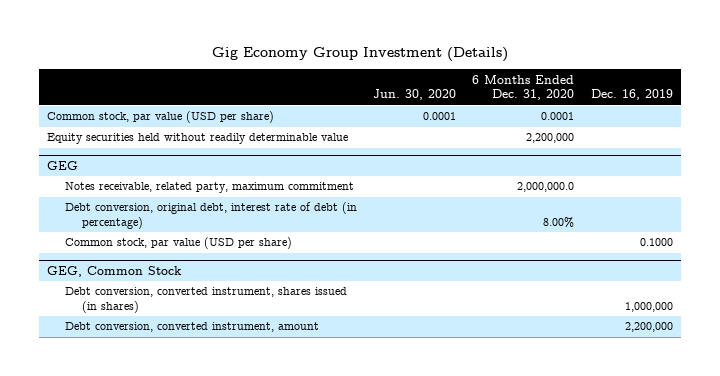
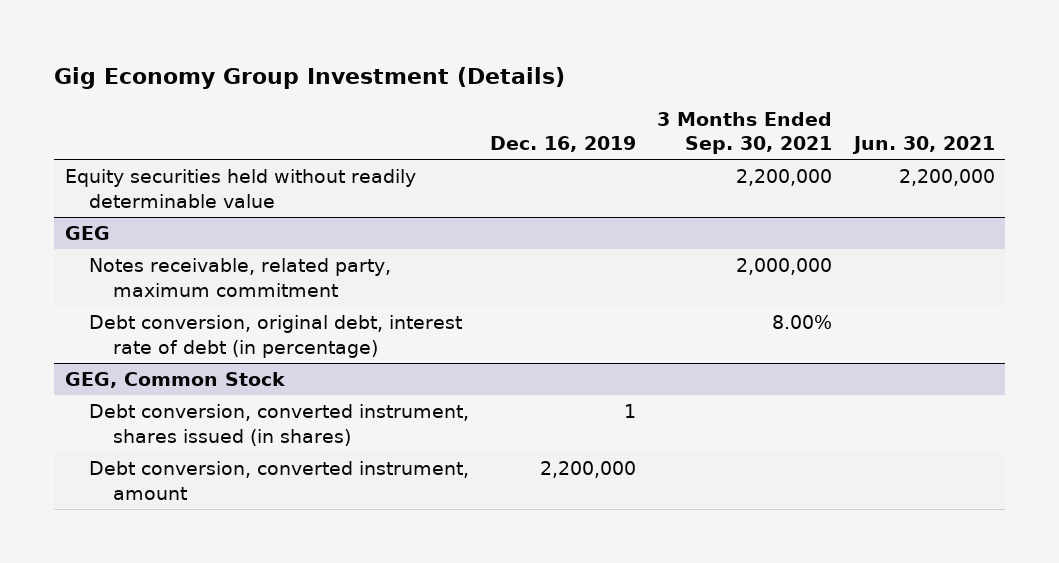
- | Jun. 30, 2020 | 6 Months Ended Dec. 31, 2020 | Dec. 16, 2019
+ | Dec. 16, 2019 | 3 Months Ended Sep. 30, 2021 | Jun. 30, 2021
- Common stock, par value (USD per share) | 0.0001 | 0.0001 |
@ GEG
- Common stock, par value (USD per share) | | | 0.1000
@ GEG, Common Stock
- Debt conversion, converted instrument, shares issued (in shares) | | | 1,000,000
+ Debt conversion, converted instrument, shares issued (in shares) | 1 | |

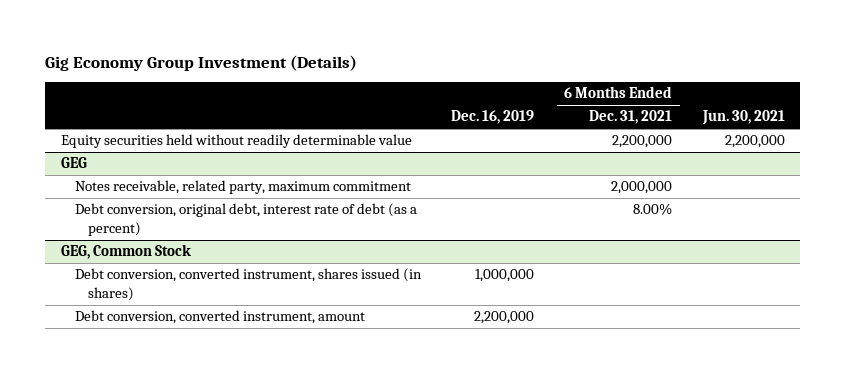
- | Dec. 16, 2019 | 3 Months Ended Sep. 30, 2021 | Jun. 30, 2021
+ | Dec. 16, 2019 | 6 Months Ended Dec. 31, 2021 | Jun. 30, 2021
@ GEG
- Debt conversion, original debt, interest rate of debt (in percentage) | | 8.00% |
+ Debt conversion, original debt, interest rate of debt (as a percent) | | 8.00% |
@ GEG, Common Stock
- Debt conversion, converted instrument, shares issued (in shares) | 1 | |
+ Debt conversion, converted instrument, shares issued (in shares) | 1,000,000 | |

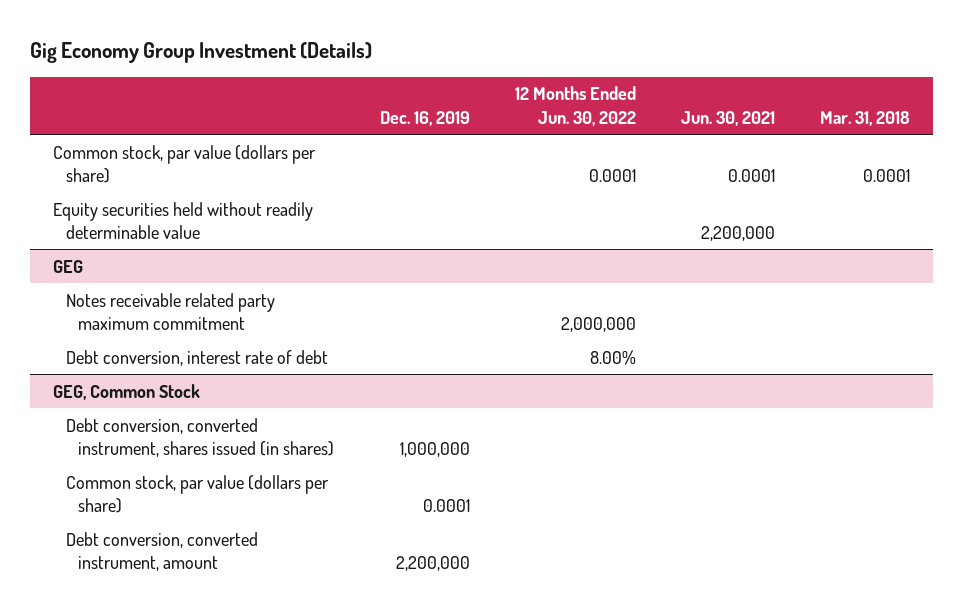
- | Dec. 16, 2019 | 6 Months Ended Dec. 31, 2021 | Jun. 30, 2021
+ | Dec. 16, 2019 | 12 Months Ended Jun. 30, 2022 | Jun. 30, 2021 | Mar. 31, 2018
+ Common stock, par value (dollars per share) | | 0.0001 | 0.0001 | 0.0001
@ GEG
- Notes receivable, related party, maximum commitment | | 2,000,000 |
- Debt conversion, original debt, interest rate of debt (as a percent) | | 8.00% |
+ Notes receivable related party maximum commitment | | 2,000,000 | |
+ Debt conversion, interest rate of debt | | 8.00% | |
@ GEG, Common Stock
+ Common stock, par value (dollars per share) | 0.0001 | | |

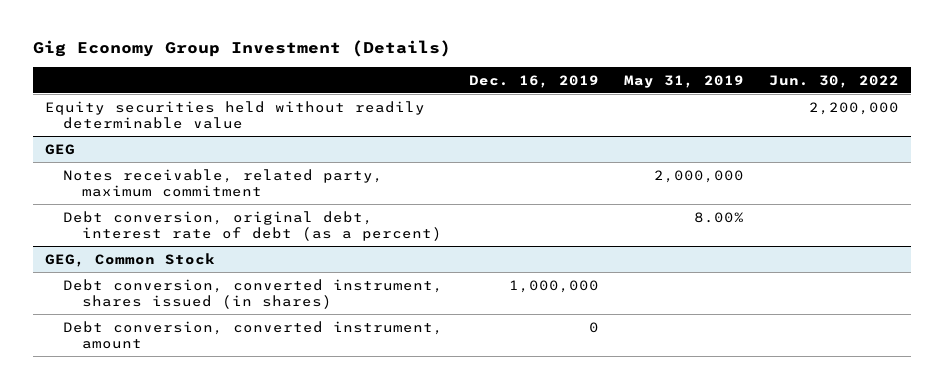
- | Dec. 16, 2019 | 12 Months Ended Jun. 30, 2022 | Jun. 30, 2021 | Mar. 31, 2018
+ | Dec. 16, 2019 | May 31, 2019 | Jun. 30, 2022
- Common stock, par value (dollars per share) | | 0.0001 | 0.0001 | 0.0001
@ GEG
- Notes receivable related party maximum commitment | | 2,000,000 | |
- Debt conversion, interest rate of debt | | 8.00% | |
+ Notes receivable, related party, maximum commitment | | 2,000,000 |
+ Debt conversion, original debt, interest rate of debt (as a percent) | | 8.00% |
@ GEG, Common Stock
- Common stock, par value (dollars per share) | 0.0001 | | |
- Debt conversion, converted instrument, amount | 2,200,000 | | |
+ Debt conversion, converted instrument, amount | 0 | |

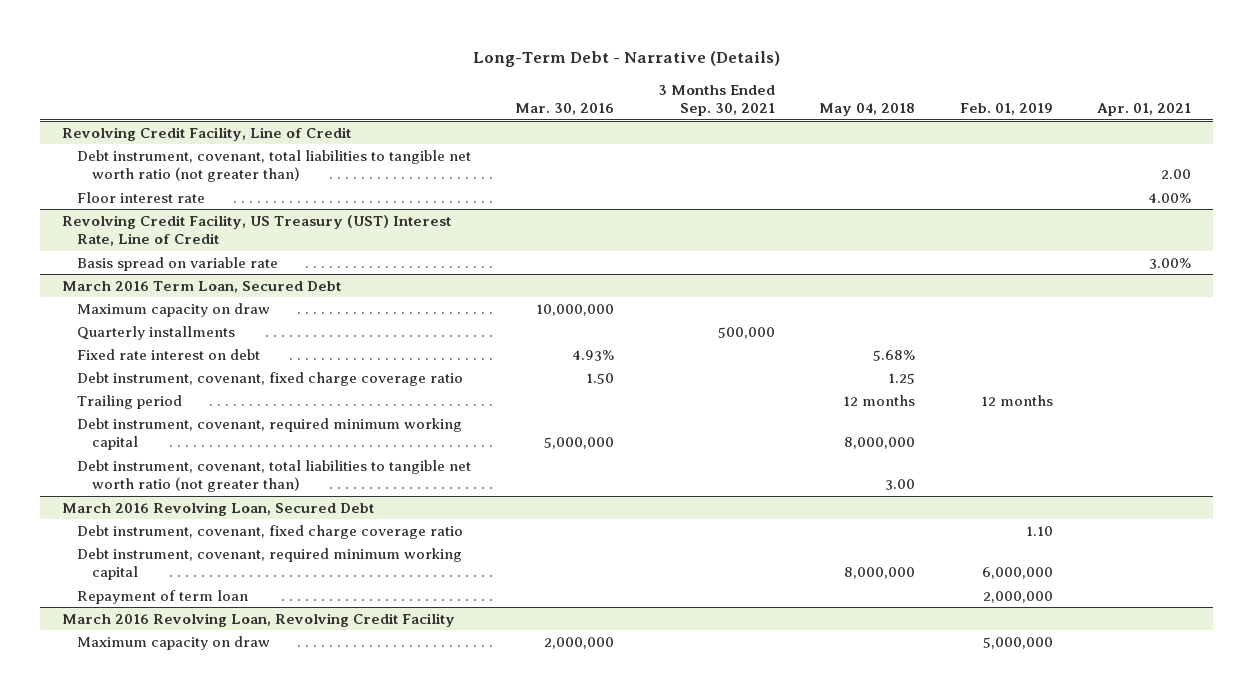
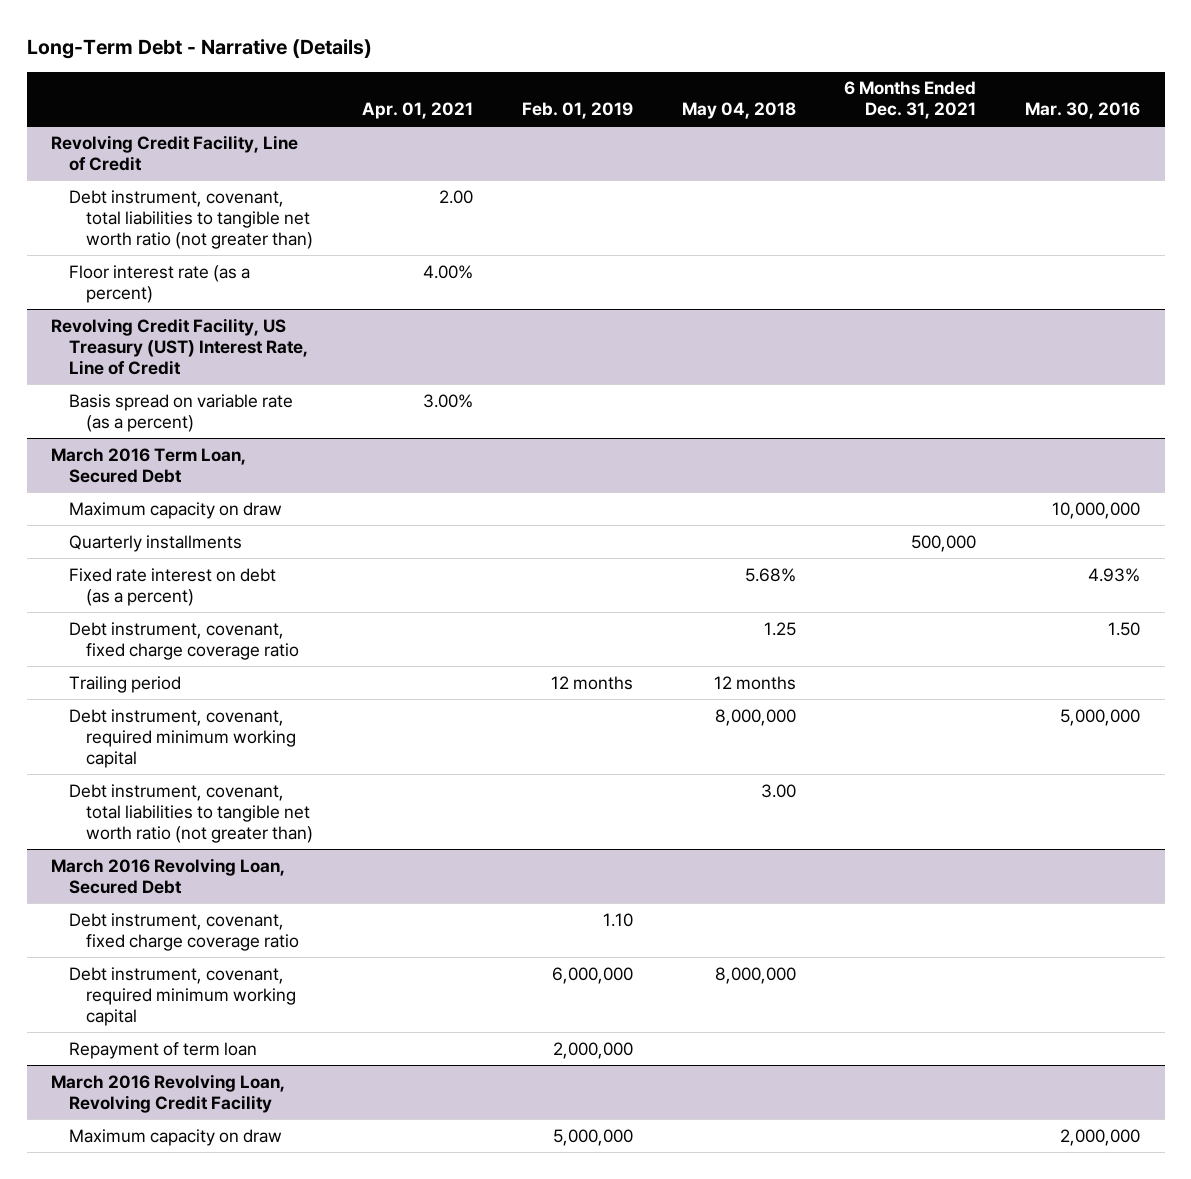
- | Mar. 30, 2016 | 3 Months Ended Sep. 30, 2021 | May 04, 2018 | Feb. 01, 2019 | Apr. 01, 2021
+ | Apr. 01, 2021 | Feb. 01, 2019 | May 04, 2018 | 6 Months Ended Dec. 31, 2021 | Mar. 30, 2016
@ Revolving Credit Facility, Line of Credit
- Floor interest rate | | | | | 4.00%
+ Floor interest rate (as a percent) | 4.00% | | | |
@ Revolving Credit Facility, US Treasury (UST) Interest Rate, Line of Credit
- Basis spread on variable rate | | | | | 3.00%
+ Basis spread on variable rate (as a percent) | 3.00% | | | |
@ March 2016 Term Loan, Secured Debt
- Fixed rate interest on debt | 4.93% | | 5.68% | |
+ Fixed rate interest on debt (as a percent) | | | 5.68% | | 4.93%

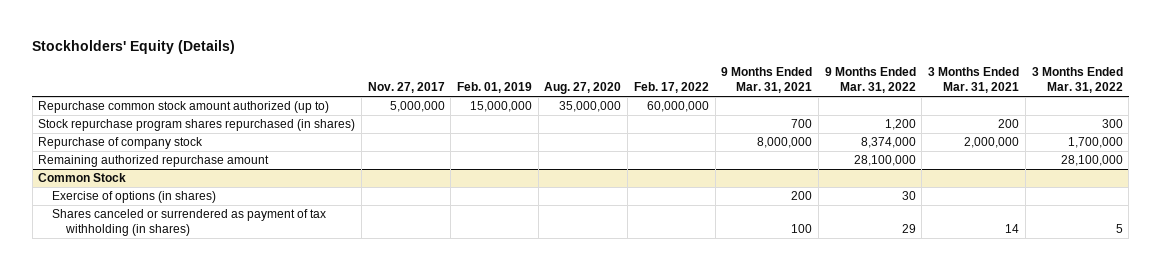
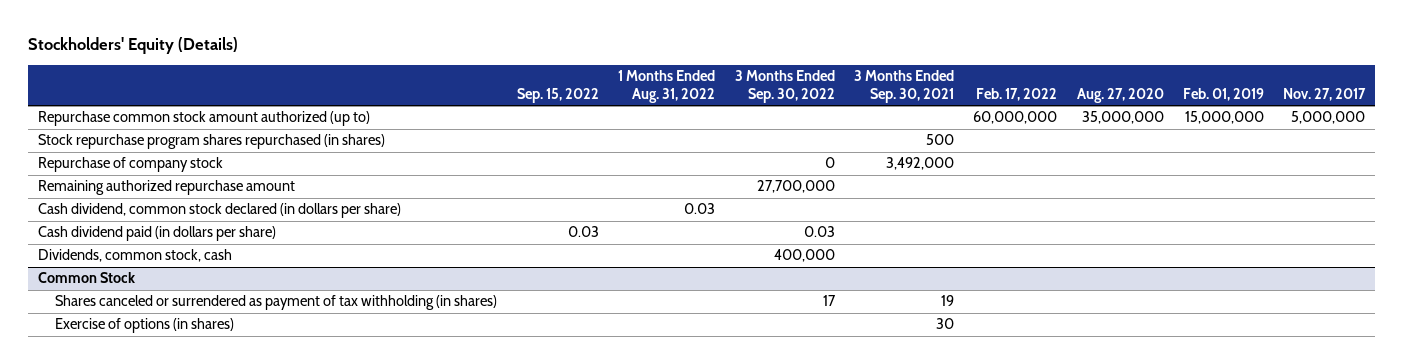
- | Nov. 27, 2017 | Feb. 01, 2019 | Aug. 27, 2020 | Feb. 17, 2022 | 9 Months Ended Mar. 31, 2021 | 9 Months Ended Mar. 31, 2022 | 3 Months Ended Mar. 31, 2021 | 3 Months Ended Mar. 31, 2022
+ | Sep. 15, 2022 | 1 Months Ended Aug. 31, 2022 | 3 Months Ended Sep. 30, 2022 | 3 Months Ended Sep. 30, 2021 | Feb. 17, 2022 | Aug. 27, 2020 | Feb. 01, 2019 | Nov. 27, 2017
+ Cash dividend, common stock declared (in dollars per share) | | 0.03 | | | | | |
+ Cash dividend paid (in dollars per share) | 0.03 | | 0.03 | | | | |
+ Dividends, common stock, cash | | | 400,000 | | | | |
@ Common Stock
moved down: Exercise of options (in shares) | | | | 30 | | | |

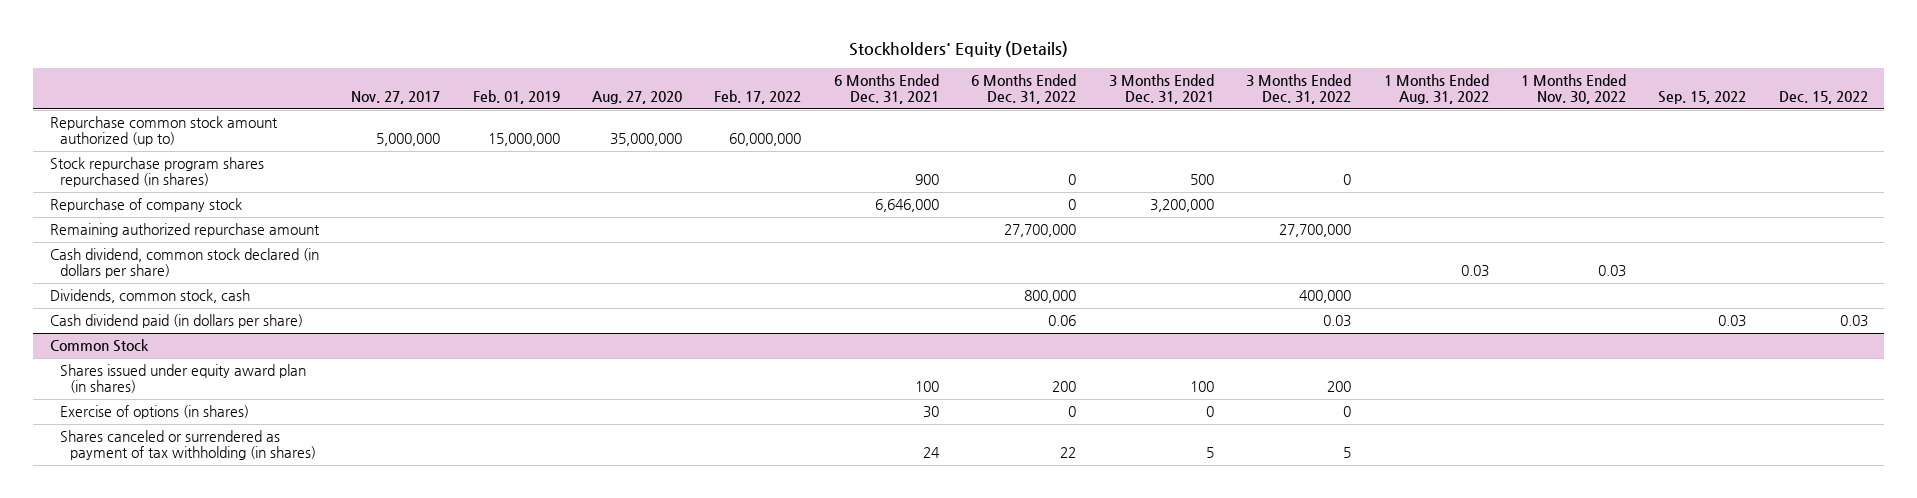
- | Sep. 15, 2022 | 1 Months Ended Aug. 31, 2022 | 3 Months Ended Sep. 30, 2022 | 3 Months Ended Sep. 30, 2021 | Feb. 17, 2022 | Aug. 27, 2020 | Feb. 01, 2019 | Nov. 27, 2017
+ | Nov. 27, 2017 | Feb. 01, 2019 | Aug. 27, 2020 | Feb. 17, 2022 | 6 Months Ended Dec. 31, 2021 | 6 Months Ended Dec. 31, 2022 | 3 Months Ended Dec. 31, 2021 | 3 Months Ended Dec. 31, 2022 | 1 Months Ended Aug. 31, 2022 | 1 Months Ended Nov. 30, 2022 | Sep. 15, 2022 | Dec. 15, 2022
moved down: Cash dividend paid (in dollars per share) | | | | | | 0.06 | | 0.03 | | | 0.03 | 0.03
@ Common Stock
+ Shares issued under equity award plan (in shares) | | | | | 100 | 200 | 100 | 200 | | | |
moved down: Shares canceled or surrendered as payment of tax withholding (in shares) | | | | | 24 | 22 | 5 | 5 | | | |

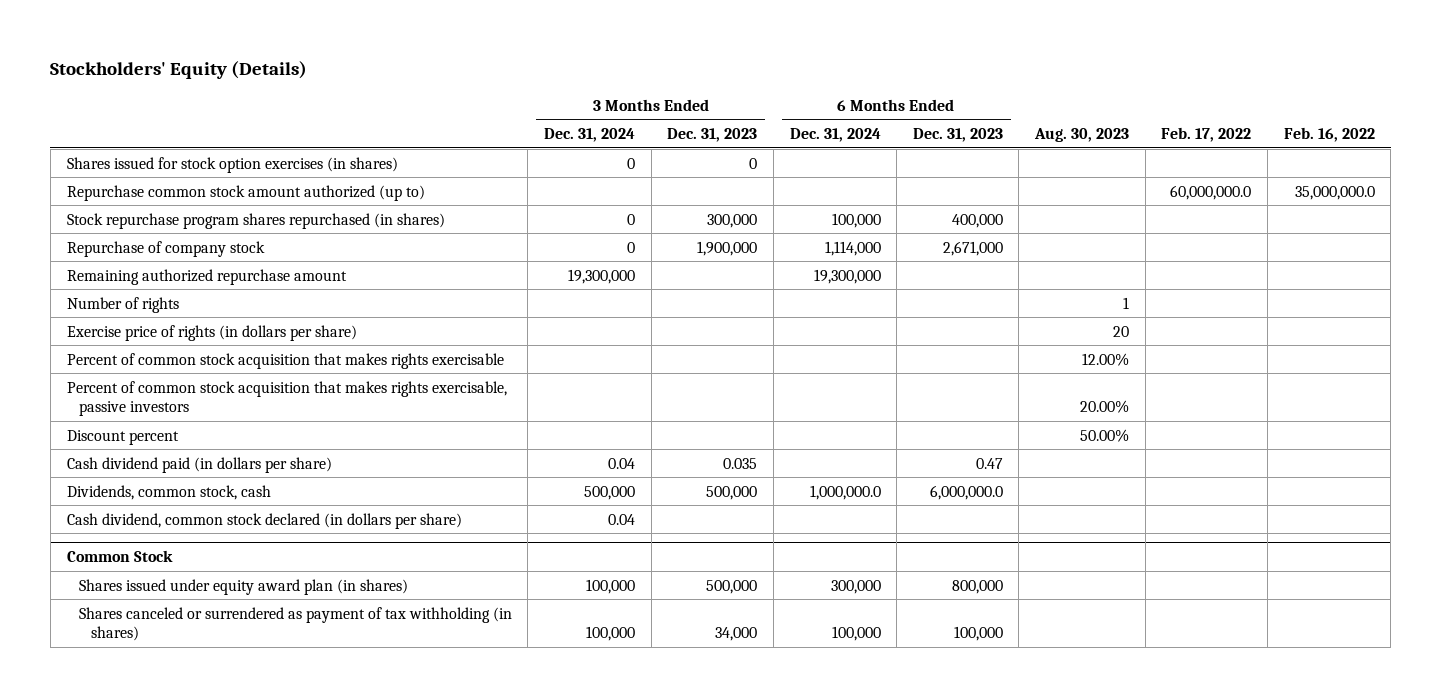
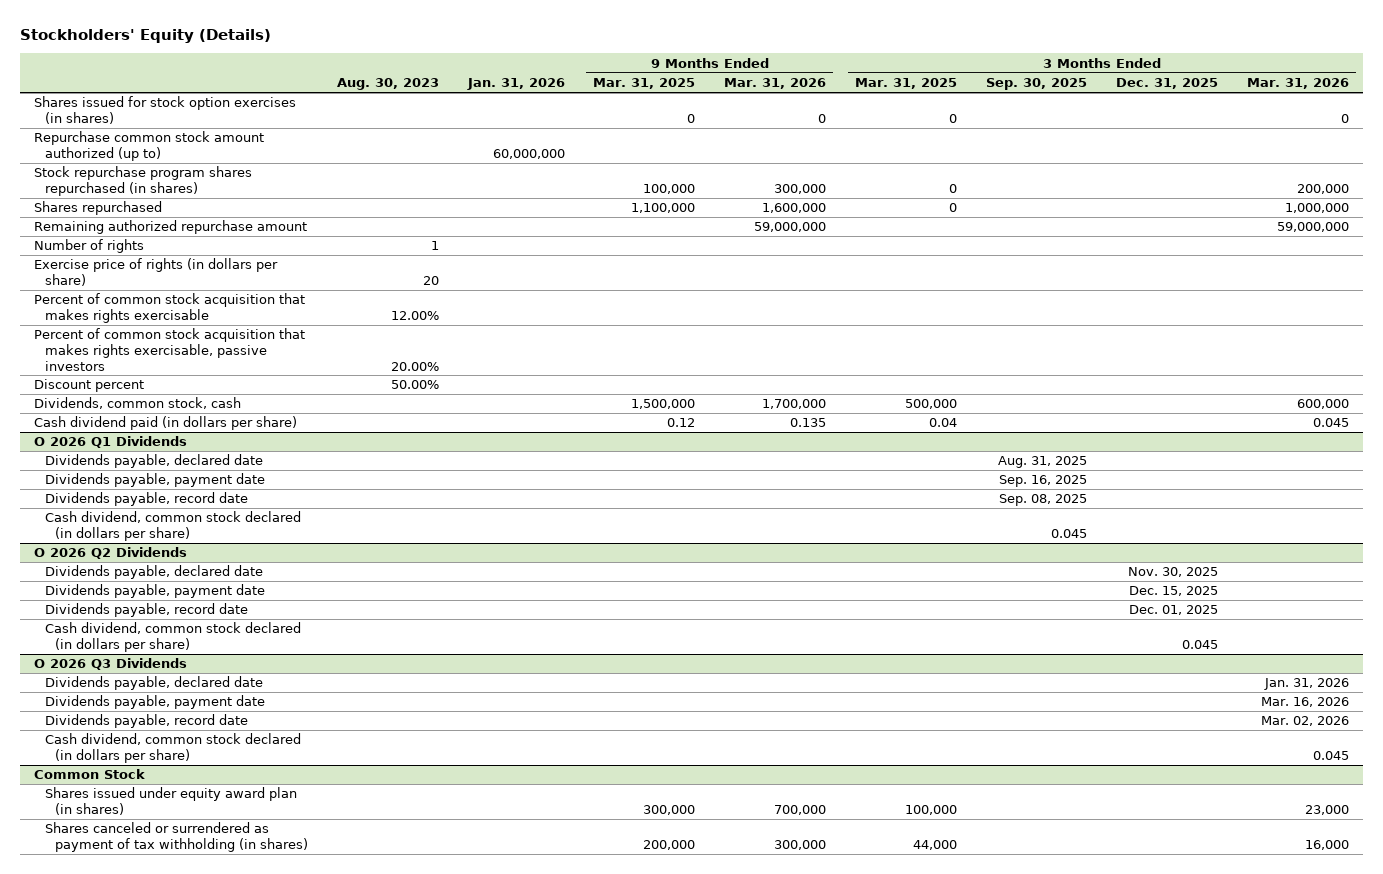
- | 3 Months Ended Dec. 31, 2024 | 3 Months Ended Dec. 31, 2023 | 6 Months Ended Dec. 31, 2024 | 6 Months Ended Dec. 31, 2023 | Aug. 30, 2023 | Feb. 17, 2022 | Feb. 16, 2022
+ | Aug. 30, 2023 | Jan. 31, 2026 | 9 Months Ended Mar. 31, 2025 | 9 Months Ended Mar. 31, 2026 | 3 Months Ended Mar. 31, 2025 | 3 Months Ended Sep. 30, 2025 | 3 Months Ended Dec. 31, 2025 | 3 Months Ended Mar. 31, 2026
- Repurchase of company stock | 0 | 1,900,000 | 1,114,000 | 2,671,000 | | |
+ Shares repurchased | | | 1,100,000 | 1,600,000 | 0 | | | 1,000,000
- Cash dividend, common stock declared (in dollars per share) | 0.04 | | | | | |
moved down: Cash dividend paid (in dollars per share) | | | 0.12 | 0.135 | 0.04 | | | 0.045
+ O 2026 Q1 Dividends
+ Dividends payable, declared date | | | | | | Aug. 31, 2025 | |
+ Dividends payable, payment date | | | | | | Sep. 16, 2025 | |
+ Dividends payable, record date | | | | | | Sep. 08, 2025 | |
+ Cash dividend, common stock declared (in dollars per share) | | | | | | 0.045 | |
+ O 2026 Q2 Dividends
+ Dividends payable, declared date | | | | | | | Nov. 30, 2025 |
+ Dividends payable, payment date | | | | | | | Dec. 15, 2025 |
+ Dividends payable, record date | | | | | | | Dec. 01, 2025 |
+ Cash dividend, common stock declared (in dollars per share) | | | | | | | 0.045 |
+ O 2026 Q3 Dividends
+ Dividends payable, declared date | | | | | | | | Jan. 31, 2026
+ Dividends payable, payment date | | | | | | | | Mar. 16, 2026
+ Dividends payable, record date | | | | | | | | Mar. 02, 2026
+ Cash dividend, common stock declared (in dollars per share) | | | | | | | | 0.045

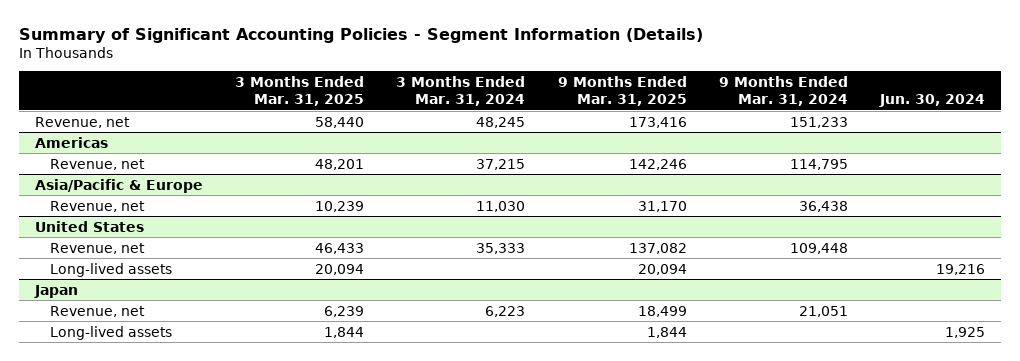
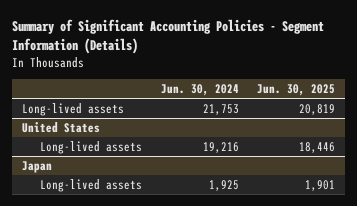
- | 3 Months Ended Mar. 31, 2025 | 3 Months Ended Mar. 31, 2024 | 9 Months Ended Mar. 31, 2025 | 9 Months Ended Mar. 31, 2024 | Jun. 30, 2024
+ | Jun. 30, 2024 | Jun. 30, 2025
- Revenue, net | 58,440 | 48,245 | 173,416 | 151,233 |
- Americas
- Revenue, net | 48,201 | 37,215 | 142,246 | 114,795 |
- Asia/Pacific & Europe
- Revenue, net | 10,239 | 11,030 | 31,170 | 36,438 |
+ Long-lived assets | 21,753 | 20,819
@ United States
- Revenue, net | 46,433 | 35,333 | 137,082 | 109,448 |
@ Japan
- Revenue, net | 6,239 | 6,223 | 18,499 | 21,051 |

